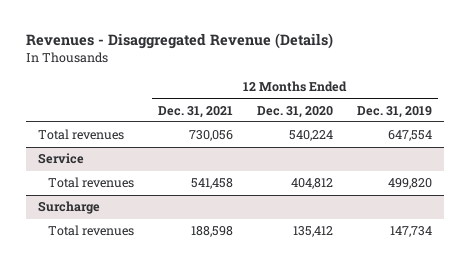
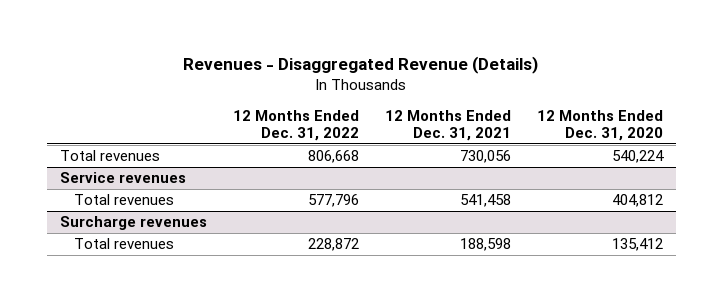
- | 12 Months Ended Dec. 31, 2021 | 12 Months Ended Dec. 31, 2020 | 12 Months Ended Dec. 31, 2019
+ | 12 Months Ended Dec. 31, 2022 | 12 Months Ended Dec. 31, 2021 | 12 Months Ended Dec. 31, 2020
- Service
+ Service revenues
- Surcharge
+ Surcharge revenues

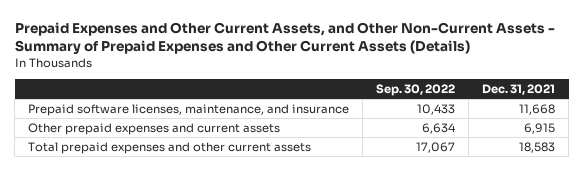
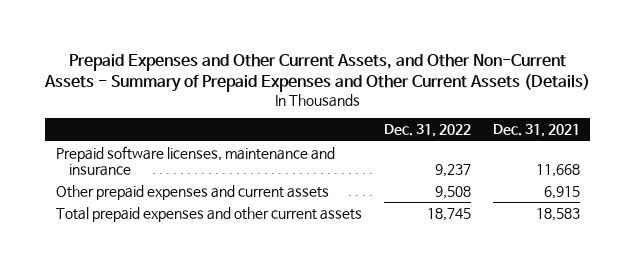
- | Sep. 30, 2022 | Dec. 31, 2021
+ | Dec. 31, 2022 | Dec. 31, 2021
- Prepaid software licenses, maintenance, and insurance | 10,433 | 11,668
+ Prepaid software licenses, maintenance and insurance | 9,237 | 11,668

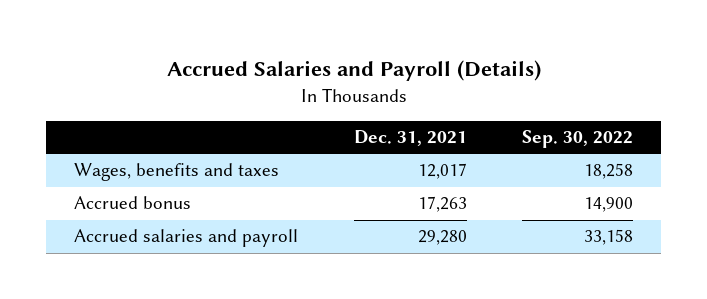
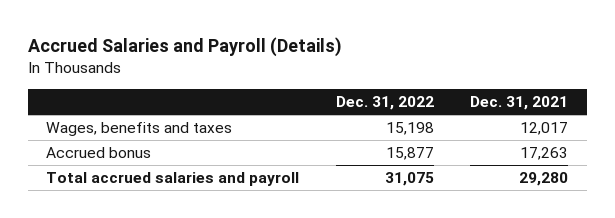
- | Dec. 31, 2021 | Sep. 30, 2022
+ | Dec. 31, 2022 | Dec. 31, 2021
- Accrued salaries and payroll | 29,280 | 33,158
+ Total accrued salaries and payroll | 31,075 | 29,280

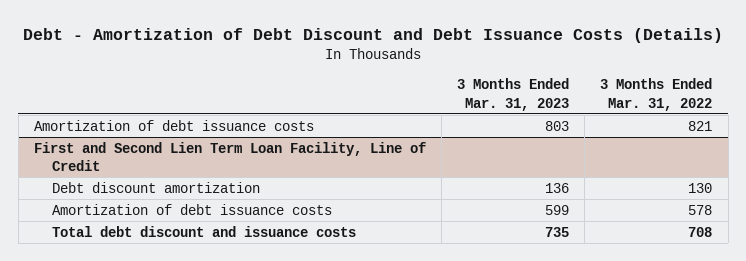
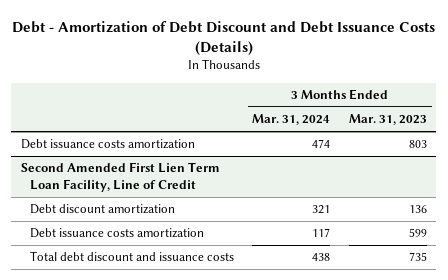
- | 3 Months Ended Mar. 31, 2023 | 3 Months Ended Mar. 31, 2022
+ | 3 Months Ended Mar. 31, 2024 | 3 Months Ended Mar. 31, 2023
- Amortization of debt issuance costs | 803 | 821
- First and Second Lien Term Loan Facility, Line of Credit
+ Debt issuance costs amortization | 474 | 803
+ Second Amended First Lien Term Loan Facility, Line of Credit
- Amortization of debt issuance costs | 599 | 578
+ Debt issuance costs amortization | 117 | 599

